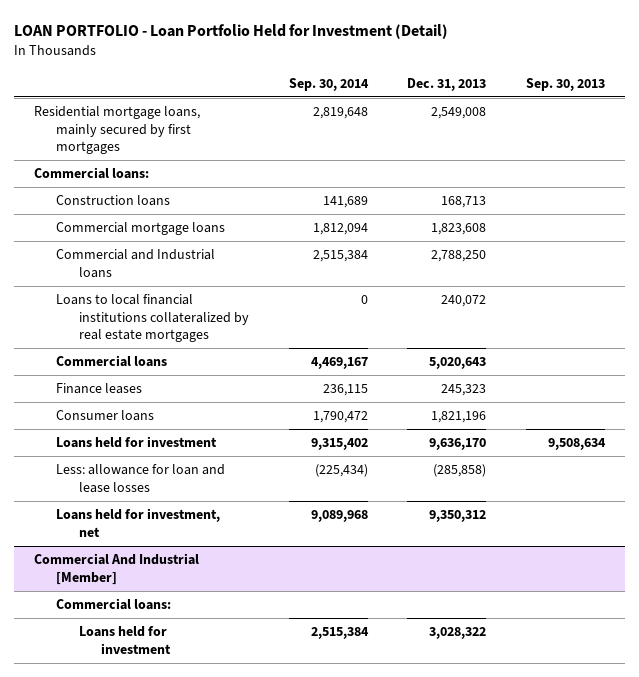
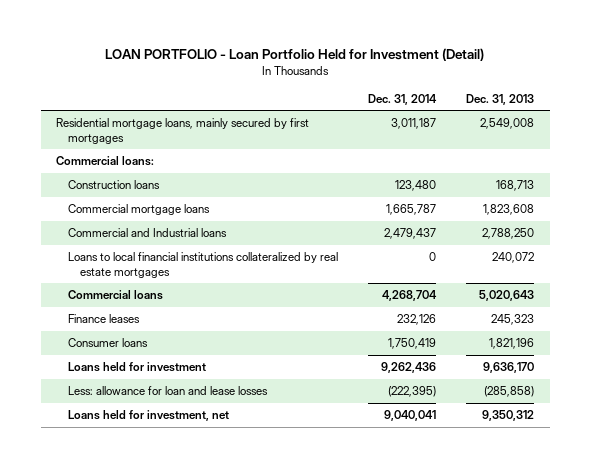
- | Sep. 30, 2014 | Dec. 31, 2013 | Sep. 30, 2013
+ | Dec. 31, 2014 | Dec. 31, 2013
- Commercial And Industrial [Member]
- Commercial loans:
- Loans held for investment | 2,515,384 | 3,028,322 |

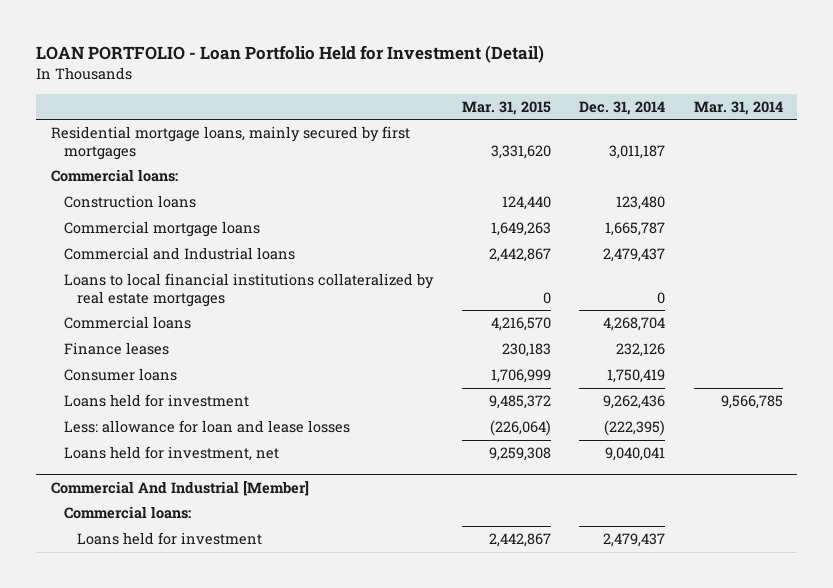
- | Dec. 31, 2014 | Dec. 31, 2013
+ | Mar. 31, 2015 | Dec. 31, 2014 | Mar. 31, 2014
+ Commercial And Industrial [Member]
+ Commercial loans:
+ Loans held for investment | 2,442,867 | 2,479,437 |

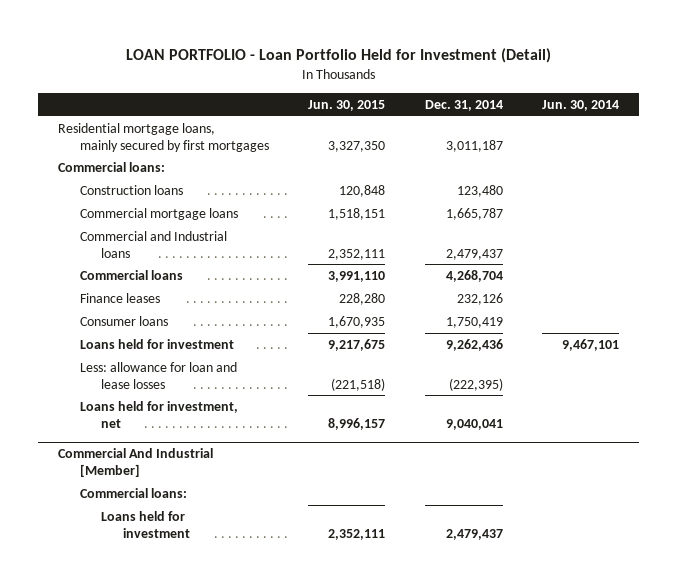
- | Mar. 31, 2015 | Dec. 31, 2014 | Mar. 31, 2014
+ | Jun. 30, 2015 | Dec. 31, 2014 | Jun. 30, 2014
- Loans to local financial institutions collateralized by real estate mortgages | 0 | 0 |

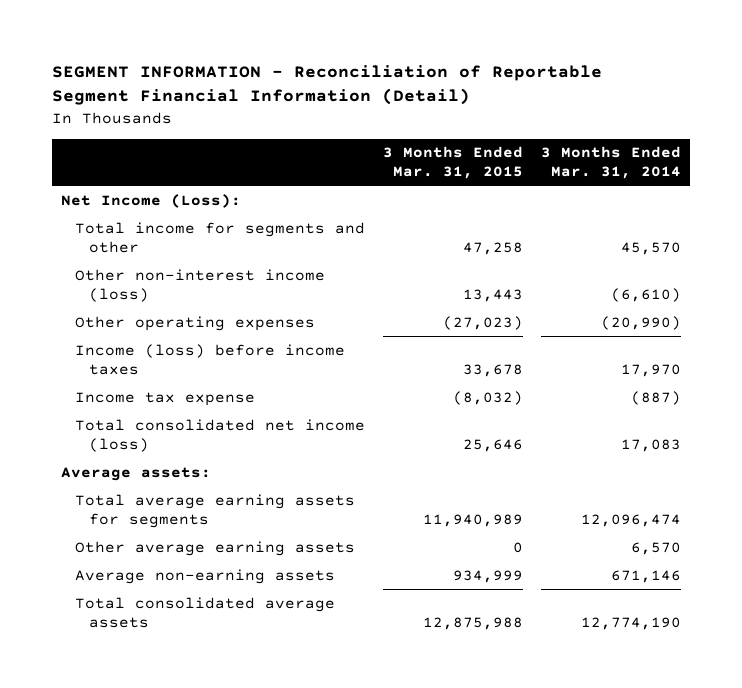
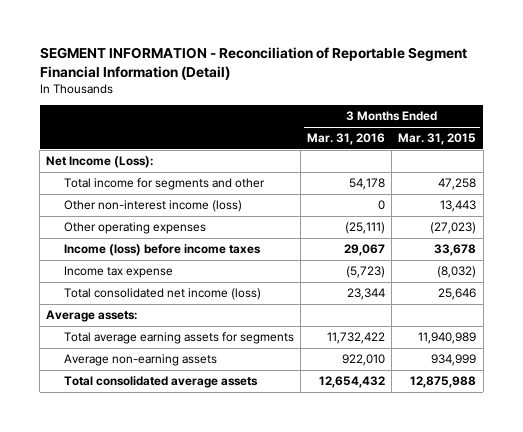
- | 3 Months Ended Mar. 31, 2015 | 3 Months Ended Mar. 31, 2014
+ | 3 Months Ended Mar. 31, 2016 | 3 Months Ended Mar. 31, 2015
- Other average earning assets | 0 | 6,570

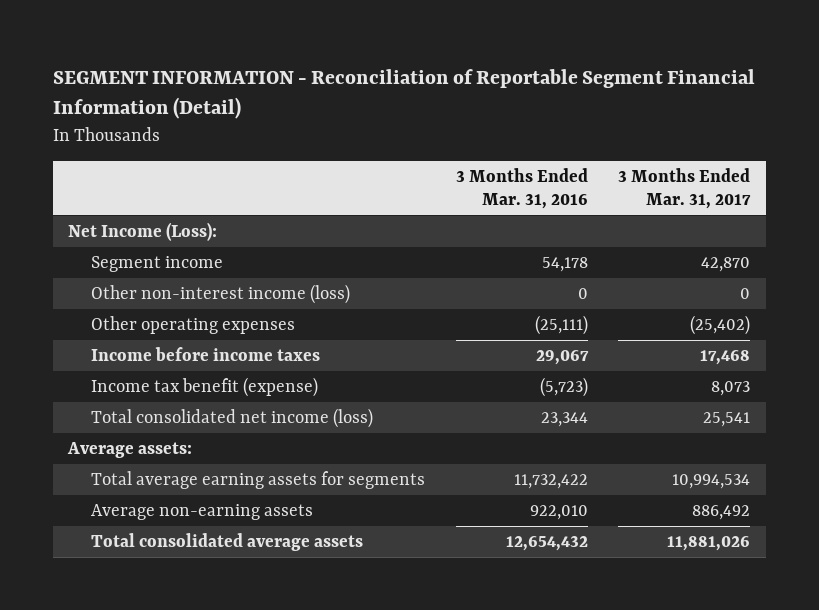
- | 3 Months Ended Mar. 31, 2016 | 3 Months Ended Mar. 31, 2015
+ | 3 Months Ended Mar. 31, 2016 | 3 Months Ended Mar. 31, 2017
- Total income for segments and other | 54,178 | 47,258
+ Segment income | 54,178 | 42,870
- Income (loss) before income taxes | 29,067 | 33,678
- Income tax expense | (5,723) | (8,032)
+ Income before income taxes | 29,067 | 17,468
+ Income tax benefit (expense) | (5,723) | 8,073

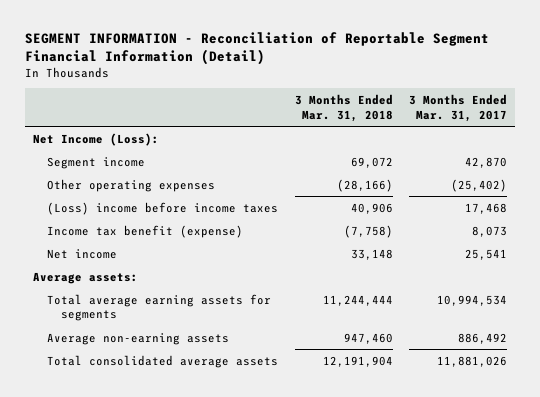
- | 3 Months Ended Mar. 31, 2016 | 3 Months Ended Mar. 31, 2017
+ | 3 Months Ended Mar. 31, 2018 | 3 Months Ended Mar. 31, 2017
- Other non-interest income (loss) | 0 | 0
- Income before income taxes | 29,067 | 17,468
+ (Loss) income before income taxes | 40,906 | 17,468
- Total consolidated net income (loss) | 23,344 | 25,541
+ Net income | 33,148 | 25,541

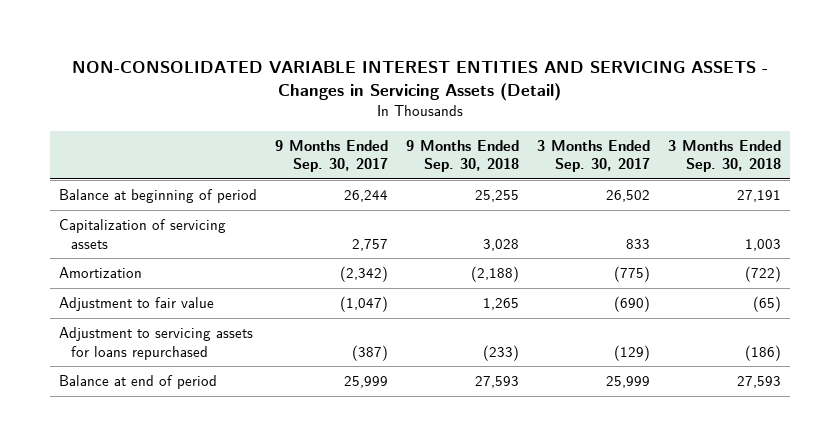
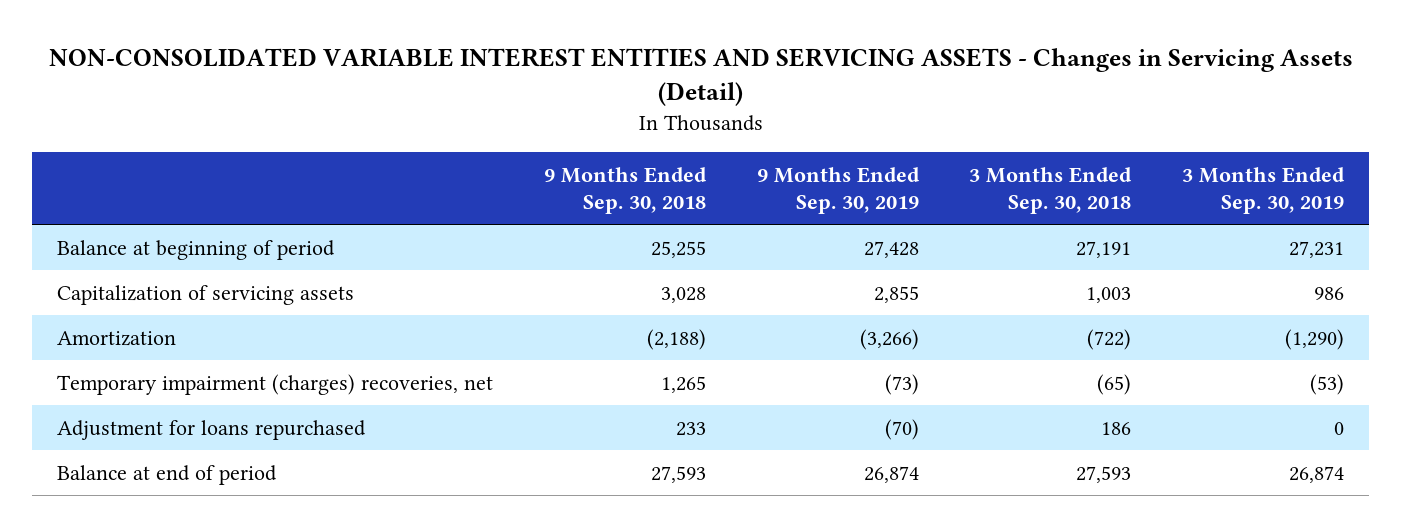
- | 9 Months Ended Sep. 30, 2017 | 9 Months Ended Sep. 30, 2018 | 3 Months Ended Sep. 30, 2017 | 3 Months Ended Sep. 30, 2018
+ | 9 Months Ended Sep. 30, 2018 | 9 Months Ended Sep. 30, 2019 | 3 Months Ended Sep. 30, 2018 | 3 Months Ended Sep. 30, 2019
- Adjustment to fair value | (1,047) | 1,265 | (690) | (65)
- Adjustment to servicing assets for loans repurchased | (387) | (233) | (129) | (186)
+ Temporary impairment (charges) recoveries, net | 1,265 | (73) | (65) | (53)
+ Adjustment for loans repurchased | 233 | (70) | 186 | 0

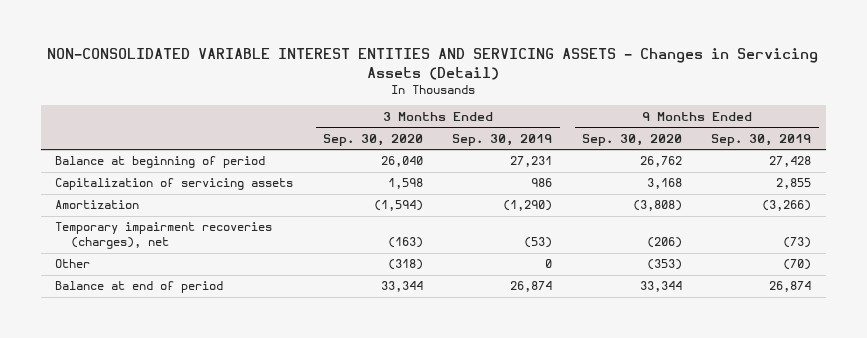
- | 9 Months Ended Sep. 30, 2018 | 9 Months Ended Sep. 30, 2019 | 3 Months Ended Sep. 30, 2018 | 3 Months Ended Sep. 30, 2019
+ | 3 Months Ended Sep. 30, 2020 | 3 Months Ended Sep. 30, 2019 | 9 Months Ended Sep. 30, 2020 | 9 Months Ended Sep. 30, 2019
- Temporary impairment (charges) recoveries, net | 1,265 | (73) | (65) | (53)
- Adjustment for loans repurchased | 233 | (70) | 186 | 0
+ Temporary impairment recoveries (charges), net | (163) | (53) | (206) | (73)
+ Other | (318) | 0 | (353) | (70)

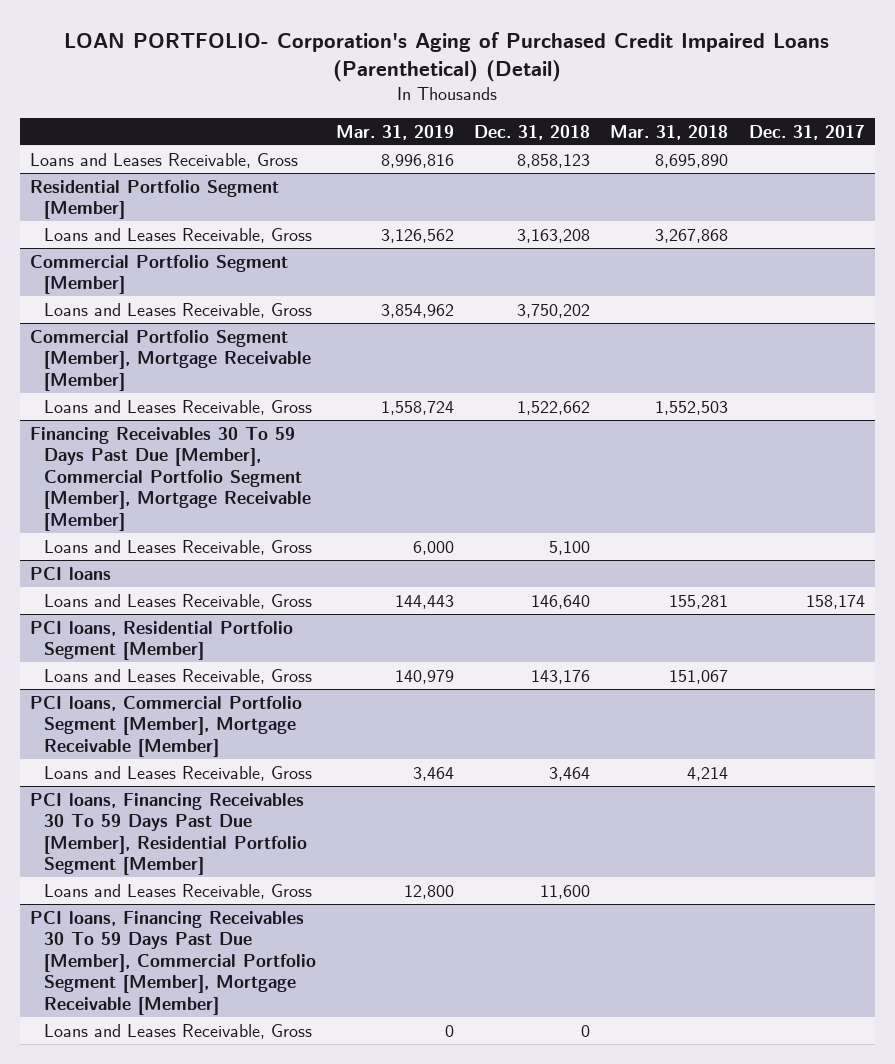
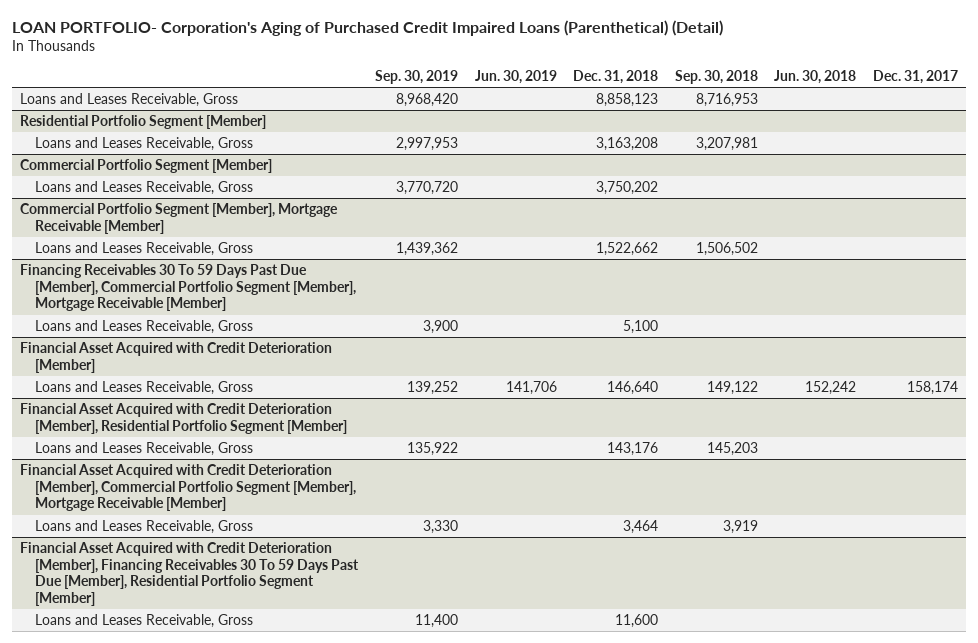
- | Mar. 31, 2019 | Dec. 31, 2018 | Mar. 31, 2018 | Dec. 31, 2017
+ | Sep. 30, 2019 | Jun. 30, 2019 | Dec. 31, 2018 | Sep. 30, 2018 | Jun. 30, 2018 | Dec. 31, 2017
- PCI loans
+ Financial Asset Acquired with Credit Deterioration [Member]
- PCI loans, Residential Portfolio Segment [Member]
+ Financial Asset Acquired with Credit Deterioration [Member], Residential Portfolio Segment [Member]
- PCI loans, Commercial Portfolio Segment [Member], Mortgage Receivable [Member]
+ Financial Asset Acquired with Credit Deterioration [Member], Commercial Portfolio Segment [Member], Mortgage Receivable [Member]
- PCI loans, Financing Receivables 30 To 59 Days Past Due [Member], Residential Portfolio Segment [Member]
+ Financial Asset Acquired with Credit Deterioration [Member], Financing Receivables 30 To 59 Days Past Due [Member], Residential Portfolio Segment [Member]
- PCI loans, Financing Receivables 30 To 59 Days Past Due [Member], Commercial Portfolio Segment [Member], Mortgage Receivable [Member]
- Loans and Leases Receivable, Gross | 0 | 0 | |

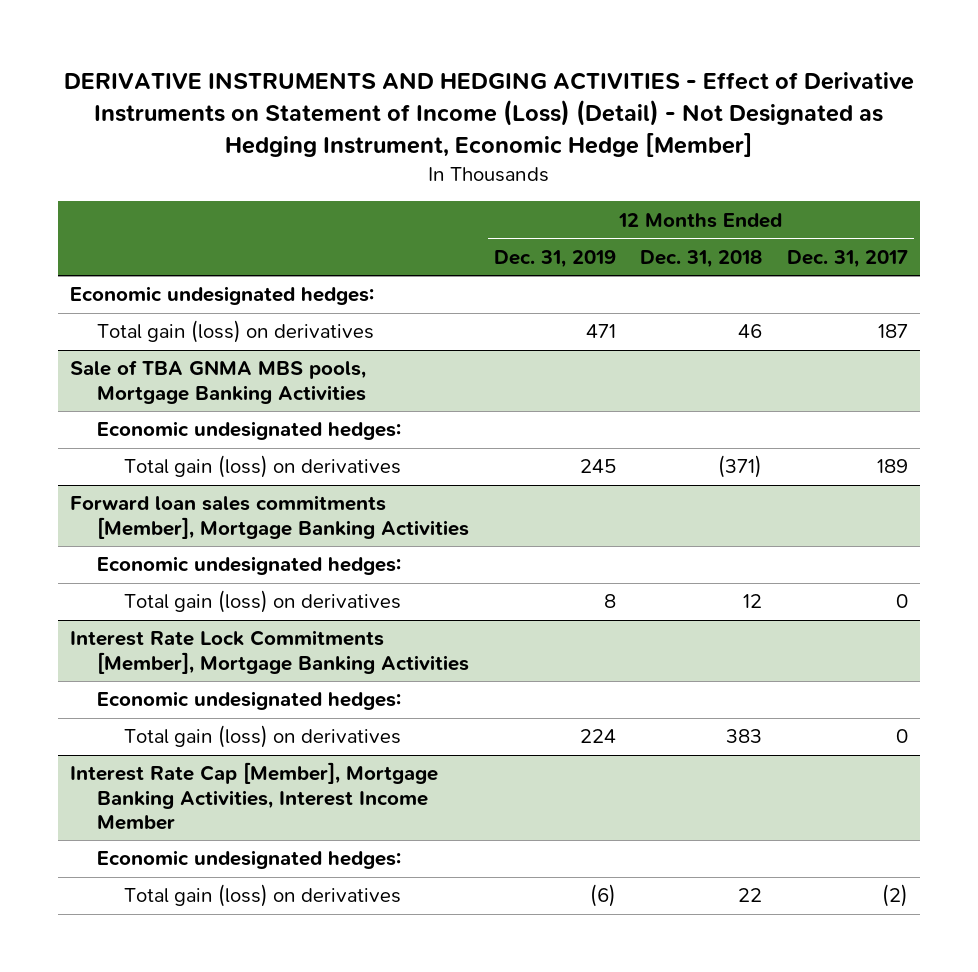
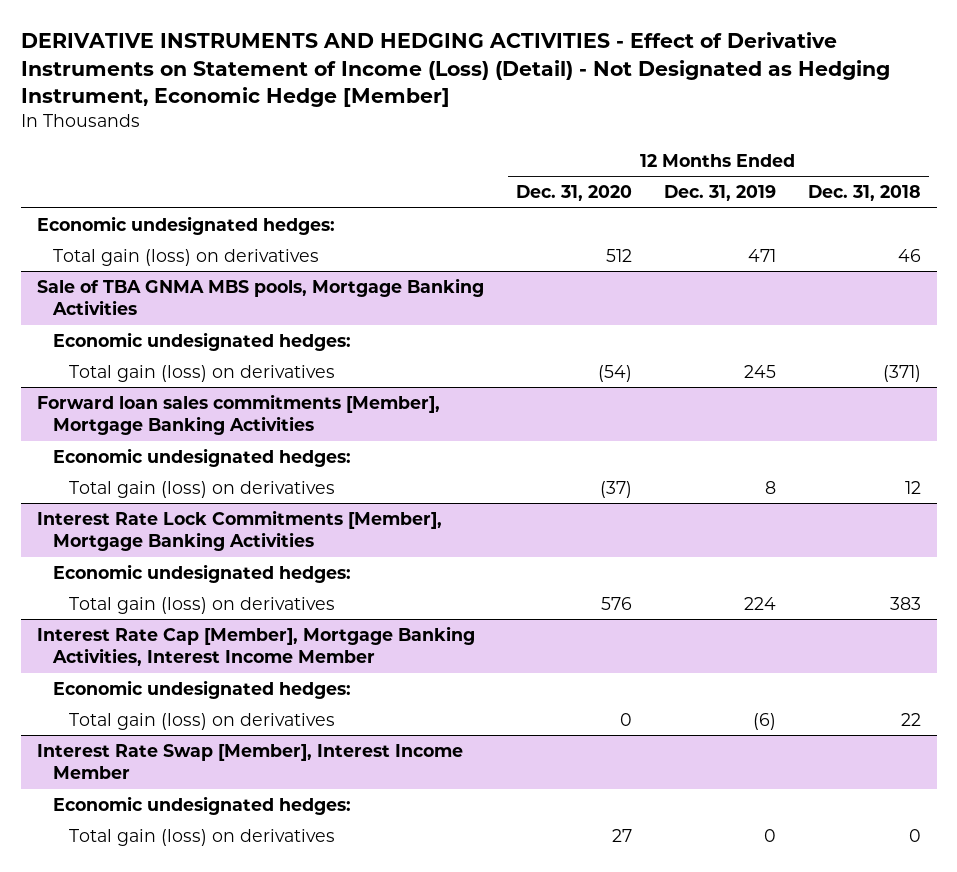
- | 12 Months Ended Dec. 31, 2019 | 12 Months Ended Dec. 31, 2018 | 12 Months Ended Dec. 31, 2017
+ | 12 Months Ended Dec. 31, 2020 | 12 Months Ended Dec. 31, 2019 | 12 Months Ended Dec. 31, 2018
+ Interest Rate Swap [Member], Interest Income Member
+ Economic undesignated hedges:
+ Total gain (loss) on derivatives | 27 | 0 | 0

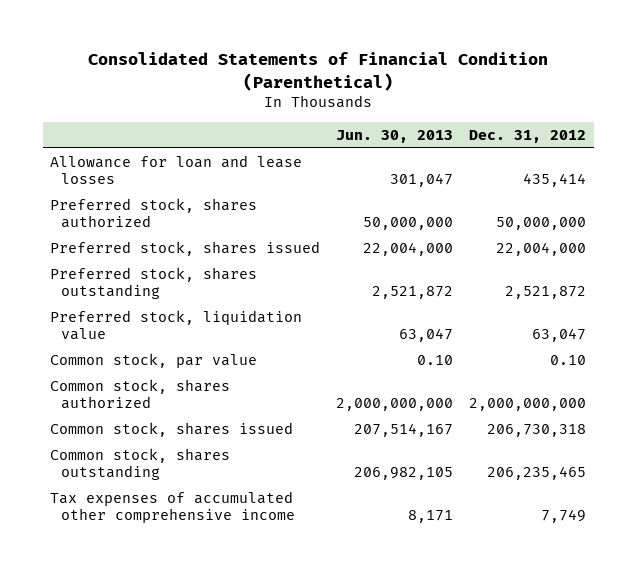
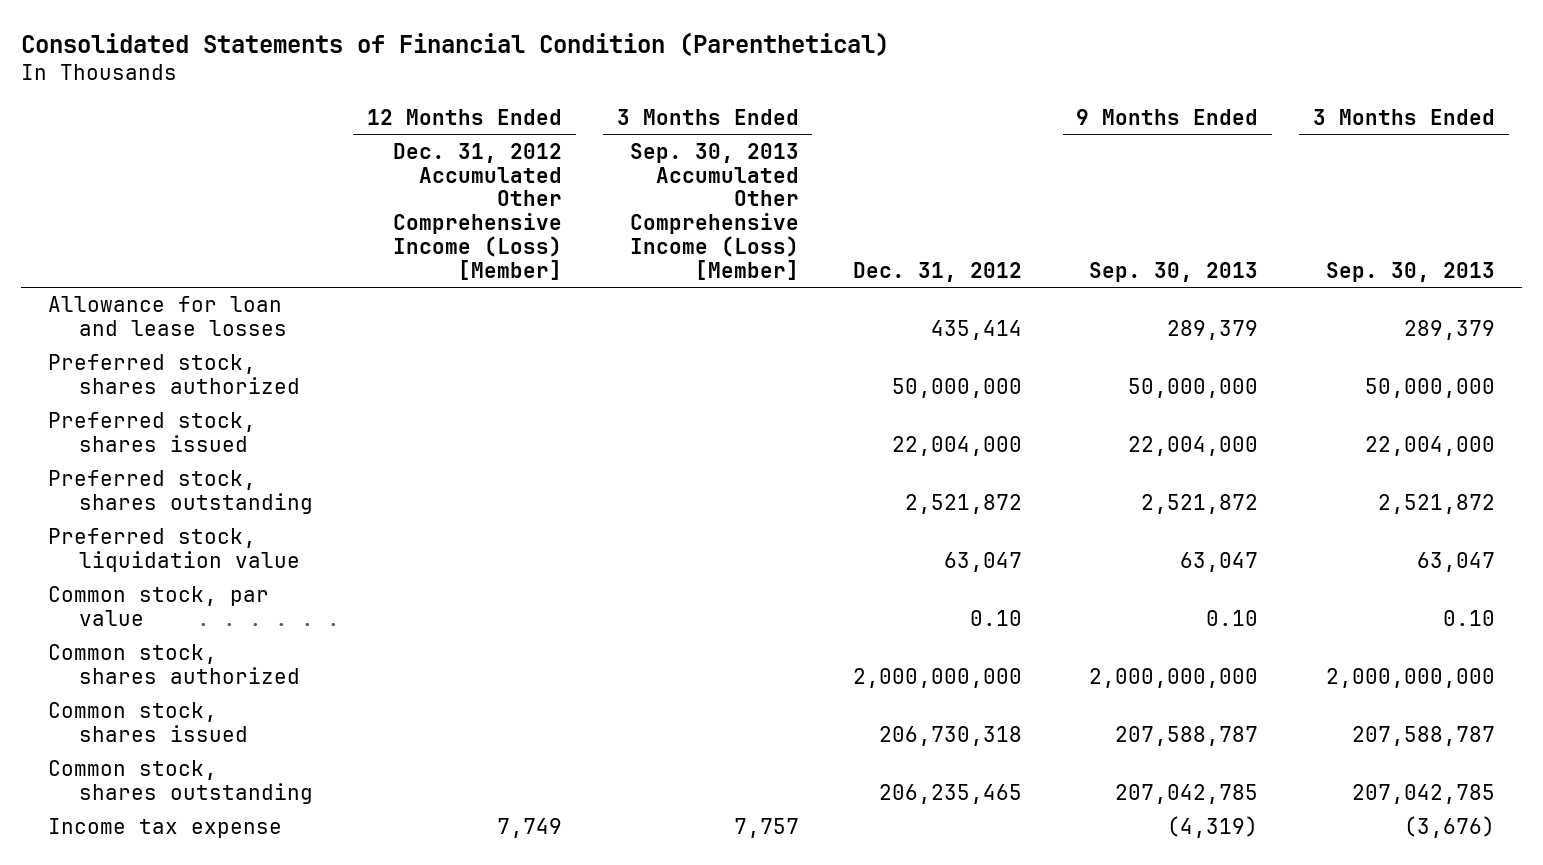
- | Jun. 30, 2013 | Dec. 31, 2012
+ | 12 Months Ended Dec. 31, 2012 Accumulated Other Comprehensive Income (Loss) [Member] | 3 Months Ended Sep. 30, 2013 Accumulated Other Comprehensive Income (Loss) [Member] | Dec. 31, 2012 | 9 Months Ended Sep. 30, 2013 | 3 Months Ended Sep. 30, 2013
- Tax expenses of accumulated other comprehensive income | 8,171 | 7,749
+ Income tax expense | 7,749 | 7,757 | | (4,319) | (3,676)

